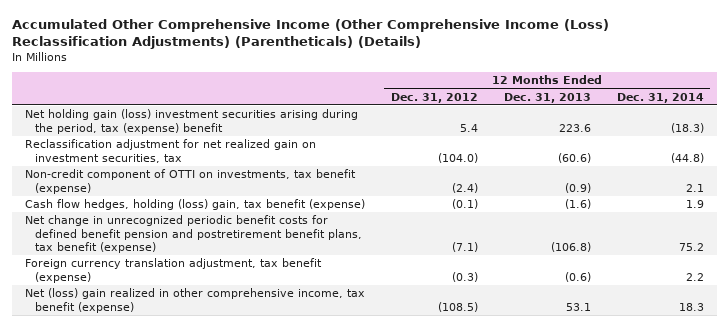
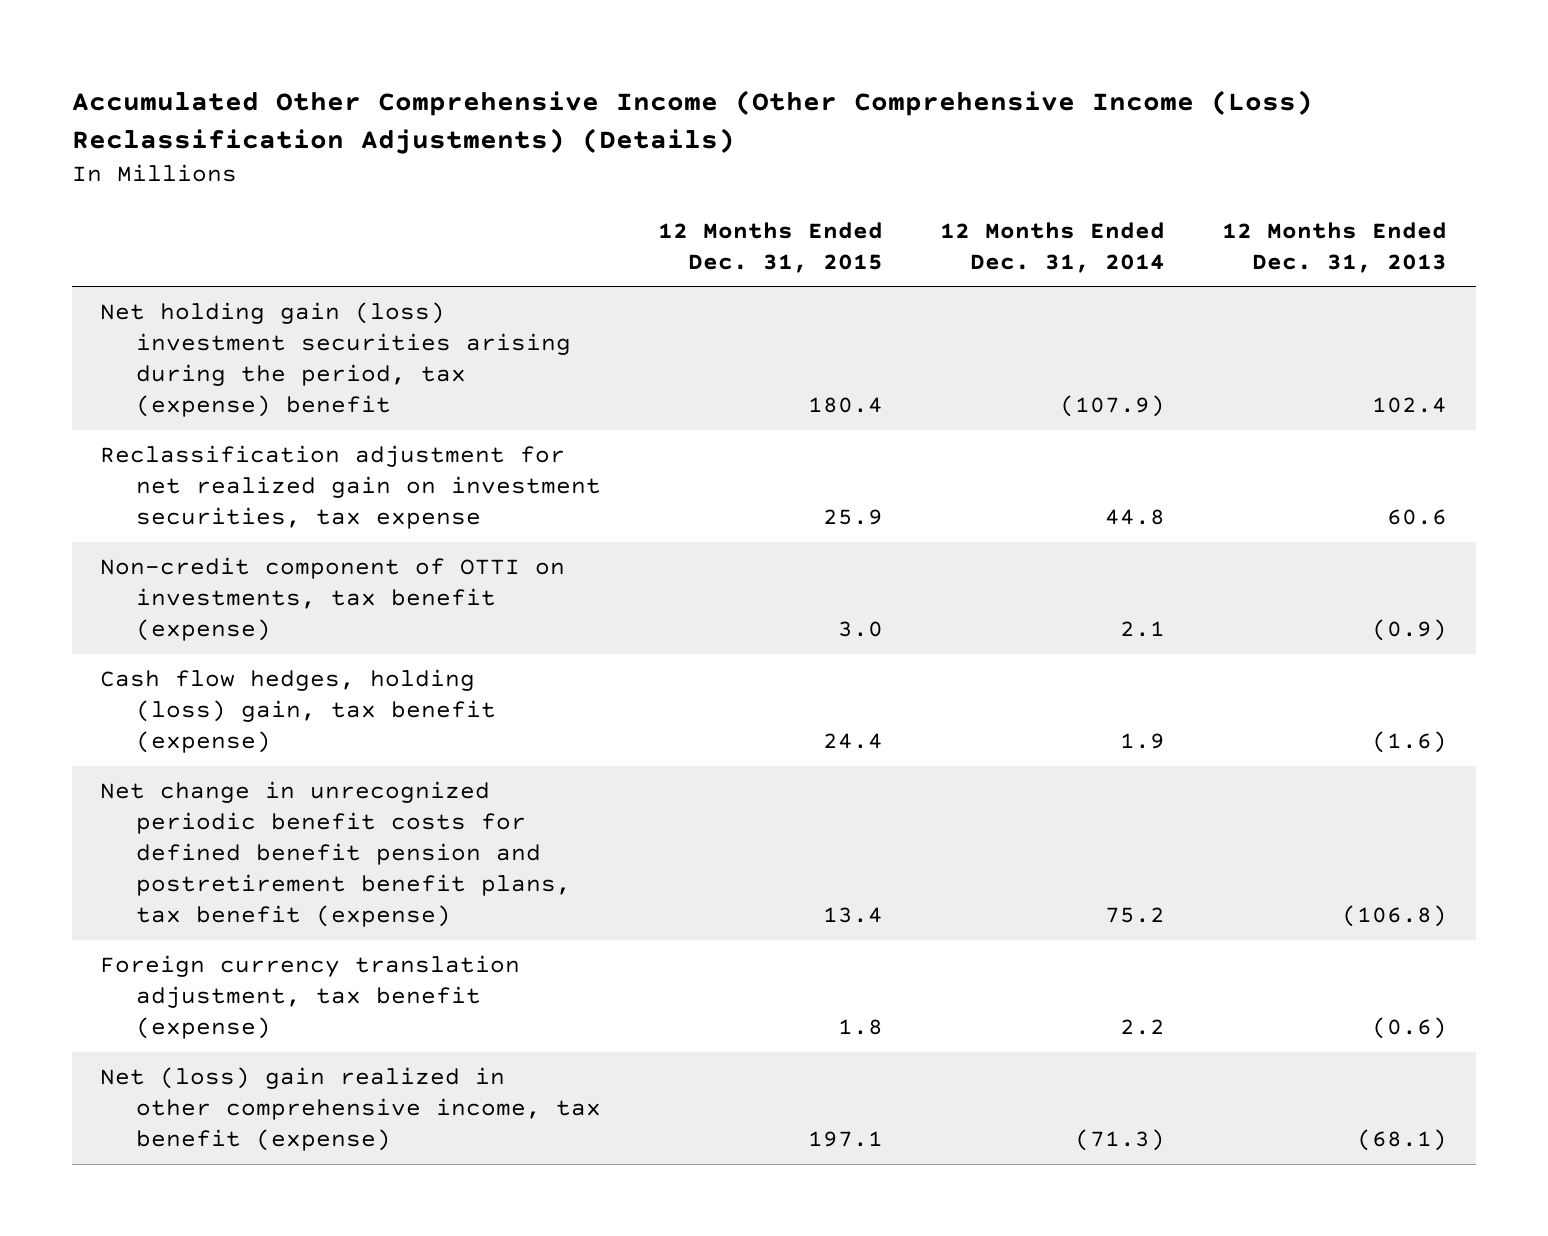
- Accumulated Other Comprehensive Income (Other Comprehensive Income (Loss) Reclassification Adjustments) (Parentheticals) (Details)
+ Accumulated Other Comprehensive Income (Other Comprehensive Income (Loss) Reclassification Adjustments) (Details)
- | 12 Months Ended Dec. 31, 2012 | 12 Months Ended Dec. 31, 2013 | 12 Months Ended Dec. 31, 2014
+ | 12 Months Ended Dec. 31, 2015 | 12 Months Ended Dec. 31, 2014 | 12 Months Ended Dec. 31, 2013
- Net holding gain (loss) investment securities arising during the period, tax (expense) benefit | 5.4 | 223.6 | (18.3)
- Reclassification adjustment for net realized gain on investment securities, tax | (104.0) | (60.6) | (44.8)
+ Net holding gain (loss) investment securities arising during the period, tax (expense) benefit | 180.4 | (107.9) | 102.4
+ Reclassification adjustment for net realized gain on investment securities, tax expense | 25.9 | 44.8 | 60.6
- Net (loss) gain realized in other comprehensive income, tax benefit (expense) | (108.5) | 53.1 | 18.3
+ Net (loss) gain realized in other comprehensive income, tax benefit (expense) | 197.1 | (71.3) | (68.1)

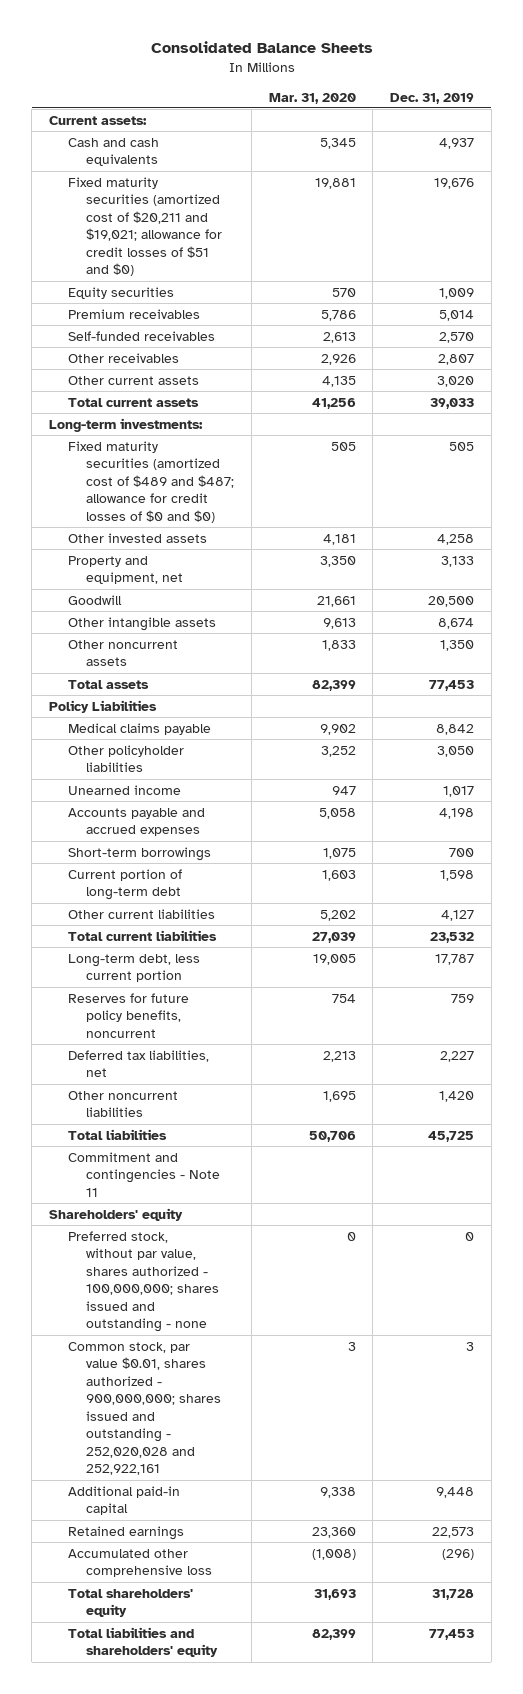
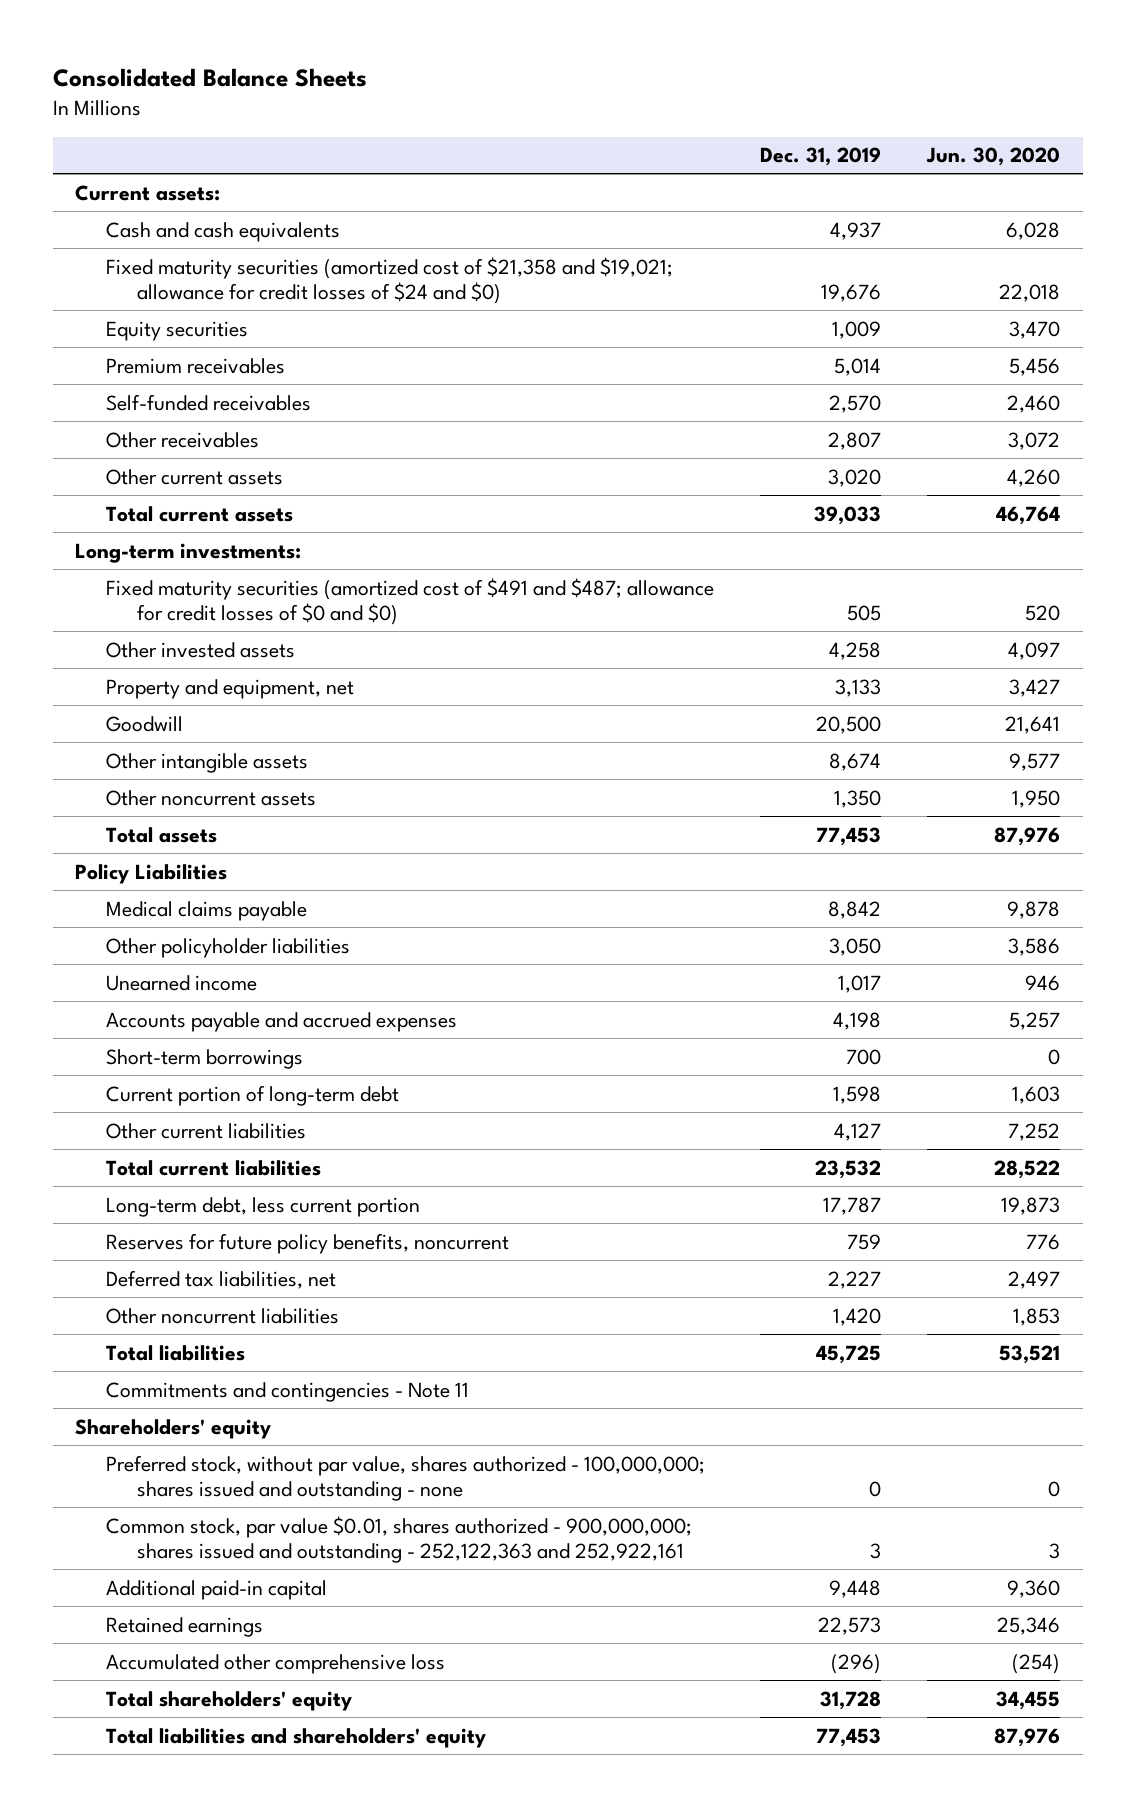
- | Mar. 31, 2020 | Dec. 31, 2019
+ | Dec. 31, 2019 | Jun. 30, 2020
- Fixed maturity securities (amortized cost of $20,211 and $19,021; allowance for credit losses of $51 and $0) | 19,881 | 19,676
+ Fixed maturity securities (amortized cost of $21,358 and $19,021; allowance for credit losses of $24 and $0) | 19,676 | 22,018
- Fixed maturity securities (amortized cost of $489 and $487; allowance for credit losses of $0 and $0) | 505 | 505
+ Fixed maturity securities (amortized cost of $491 and $487; allowance for credit losses of $0 and $0) | 505 | 520
- Commitment and contingencies - Note 11
+ Commitments and contingencies - Note 11
- Common stock, par value $0.01, shares authorized - 900,000,000; shares issued and outstanding - 252,020,028 and 252,922,161 | 3 | 3
+ Common stock, par value $0.01, shares authorized - 900,000,000; shares issued and outstanding - 252,122,363 and 252,922,161 | 3 | 3

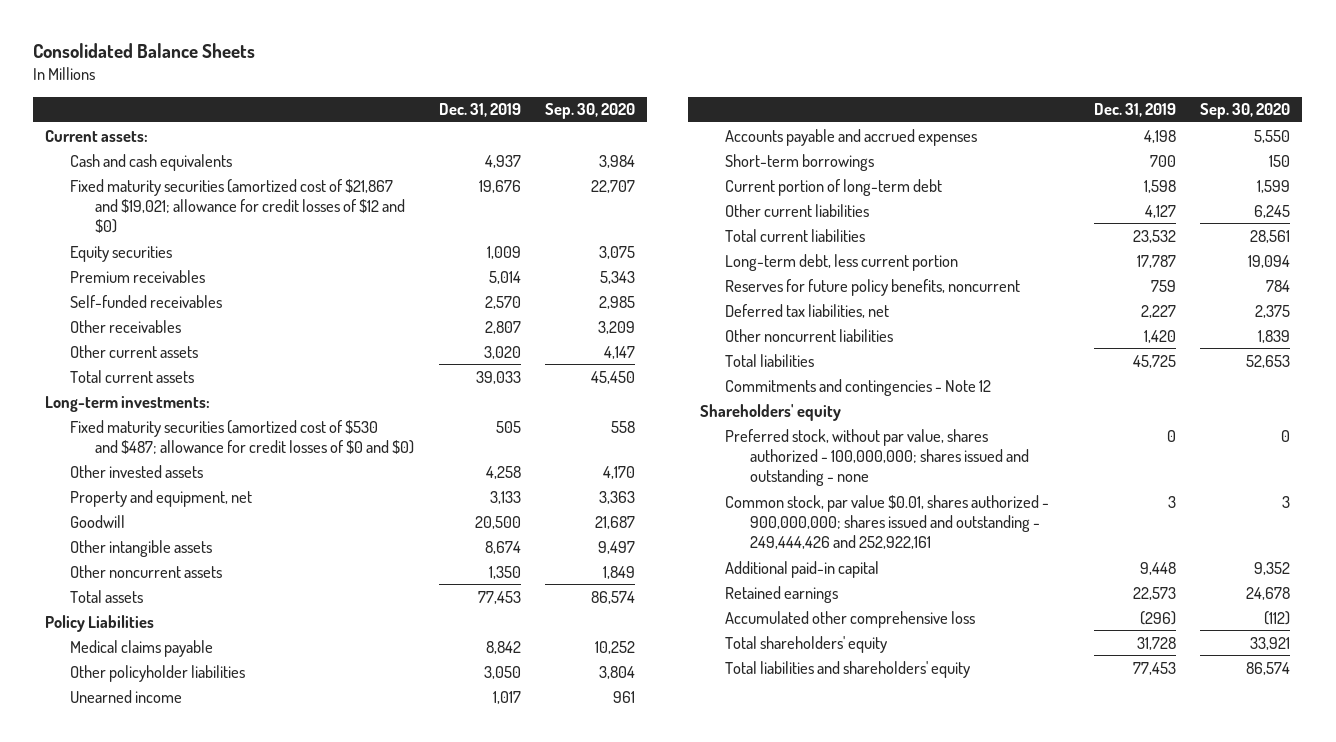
- | Dec. 31, 2019 | Jun. 30, 2020
+ | Dec. 31, 2019 | Sep. 30, 2020
- Fixed maturity securities (amortized cost of $21,358 and $19,021; allowance for credit losses of $24 and $0) | 19,676 | 22,018
+ Fixed maturity securities (amortized cost of $21,867 and $19,021; allowance for credit losses of $12 and $0) | 19,676 | 22,707
- Fixed maturity securities (amortized cost of $491 and $487; allowance for credit losses of $0 and $0) | 505 | 520
+ Fixed maturity securities (amortized cost of $530 and $487; allowance for credit losses of $0 and $0) | 505 | 558
- Commitments and contingencies - Note 11
+ Commitments and contingencies - Note 12
- Common stock, par value $0.01, shares authorized - 900,000,000; shares issued and outstanding - 252,122,363 and 252,922,161 | 3 | 3
+ Common stock, par value $0.01, shares authorized - 900,000,000; shares issued and outstanding - 249,444,426 and 252,922,161 | 3 | 3

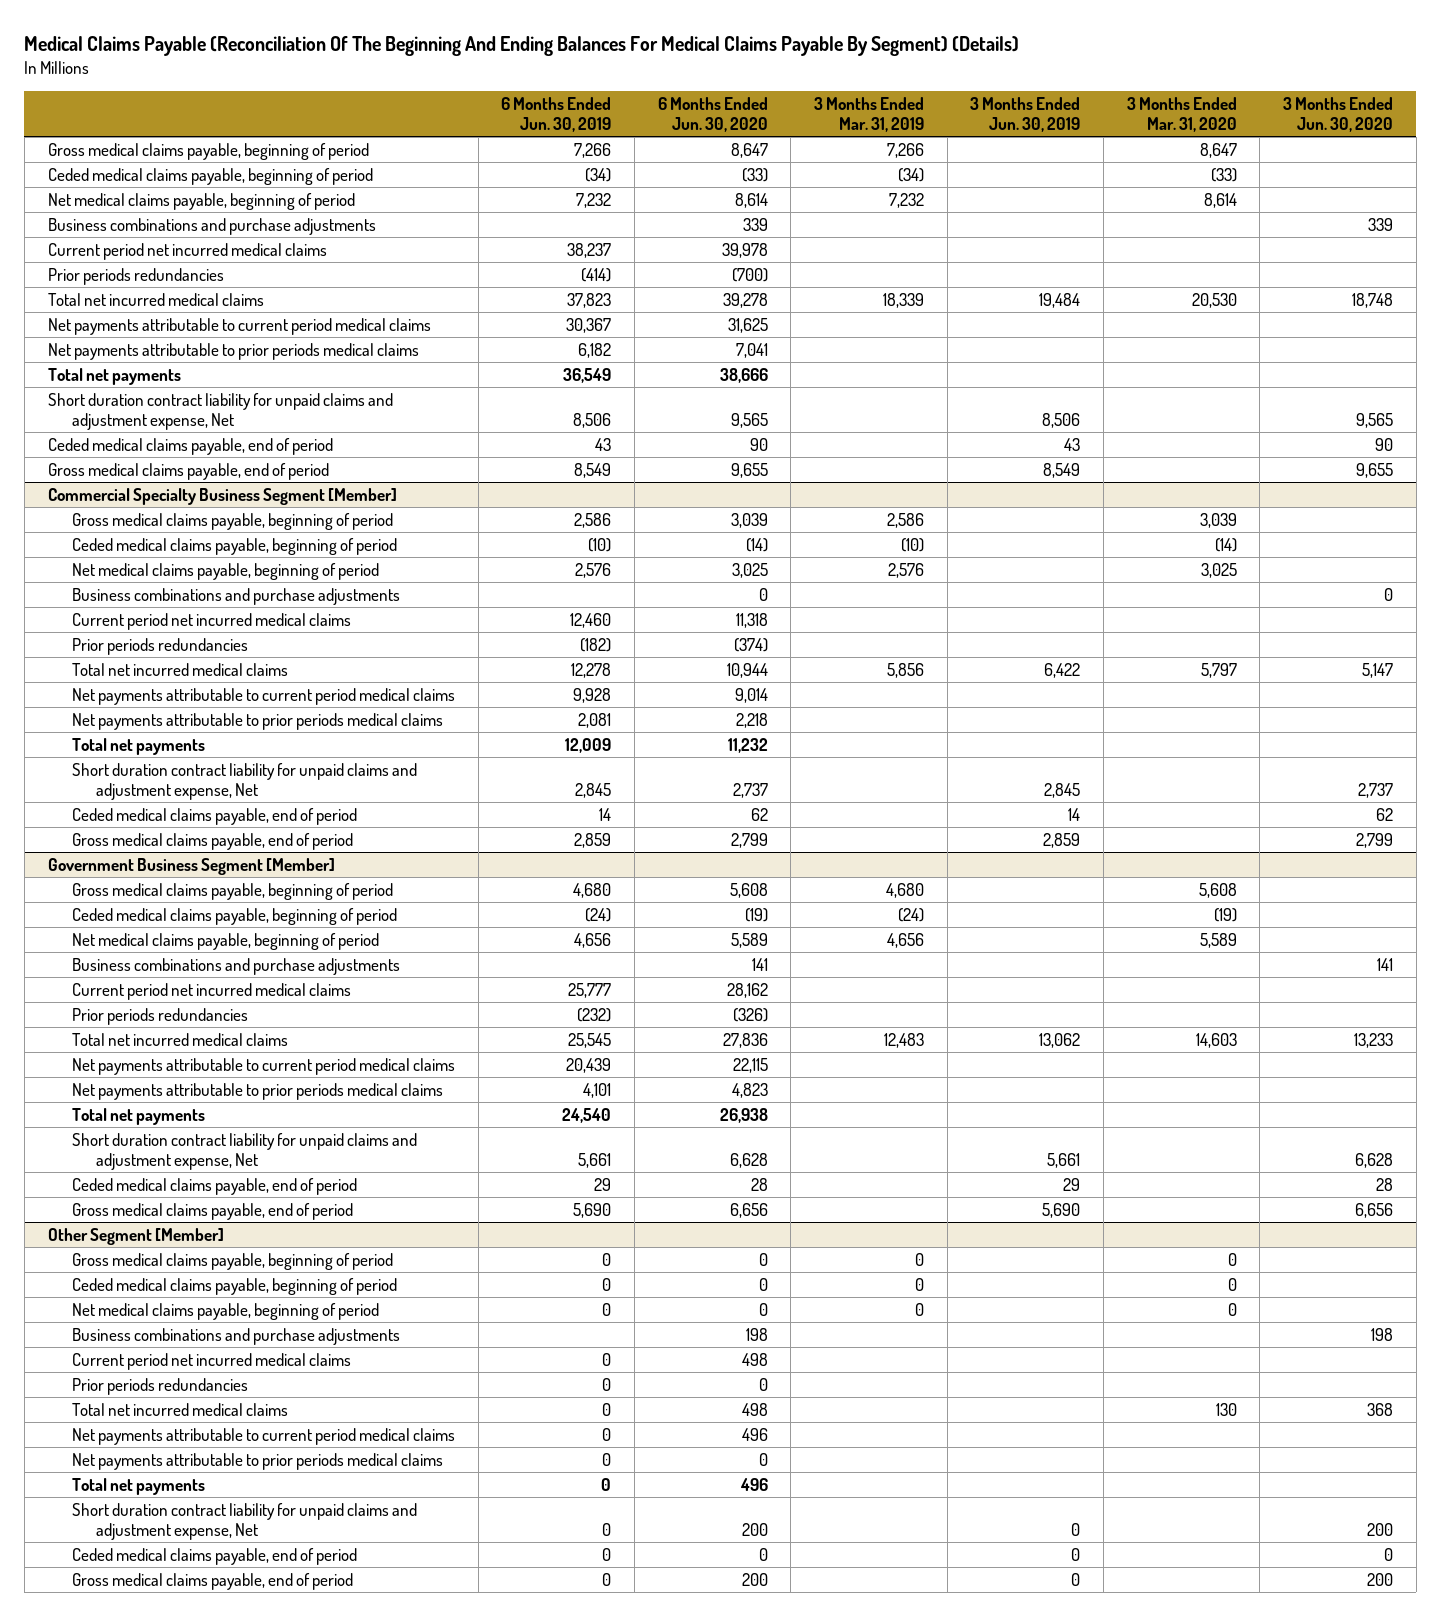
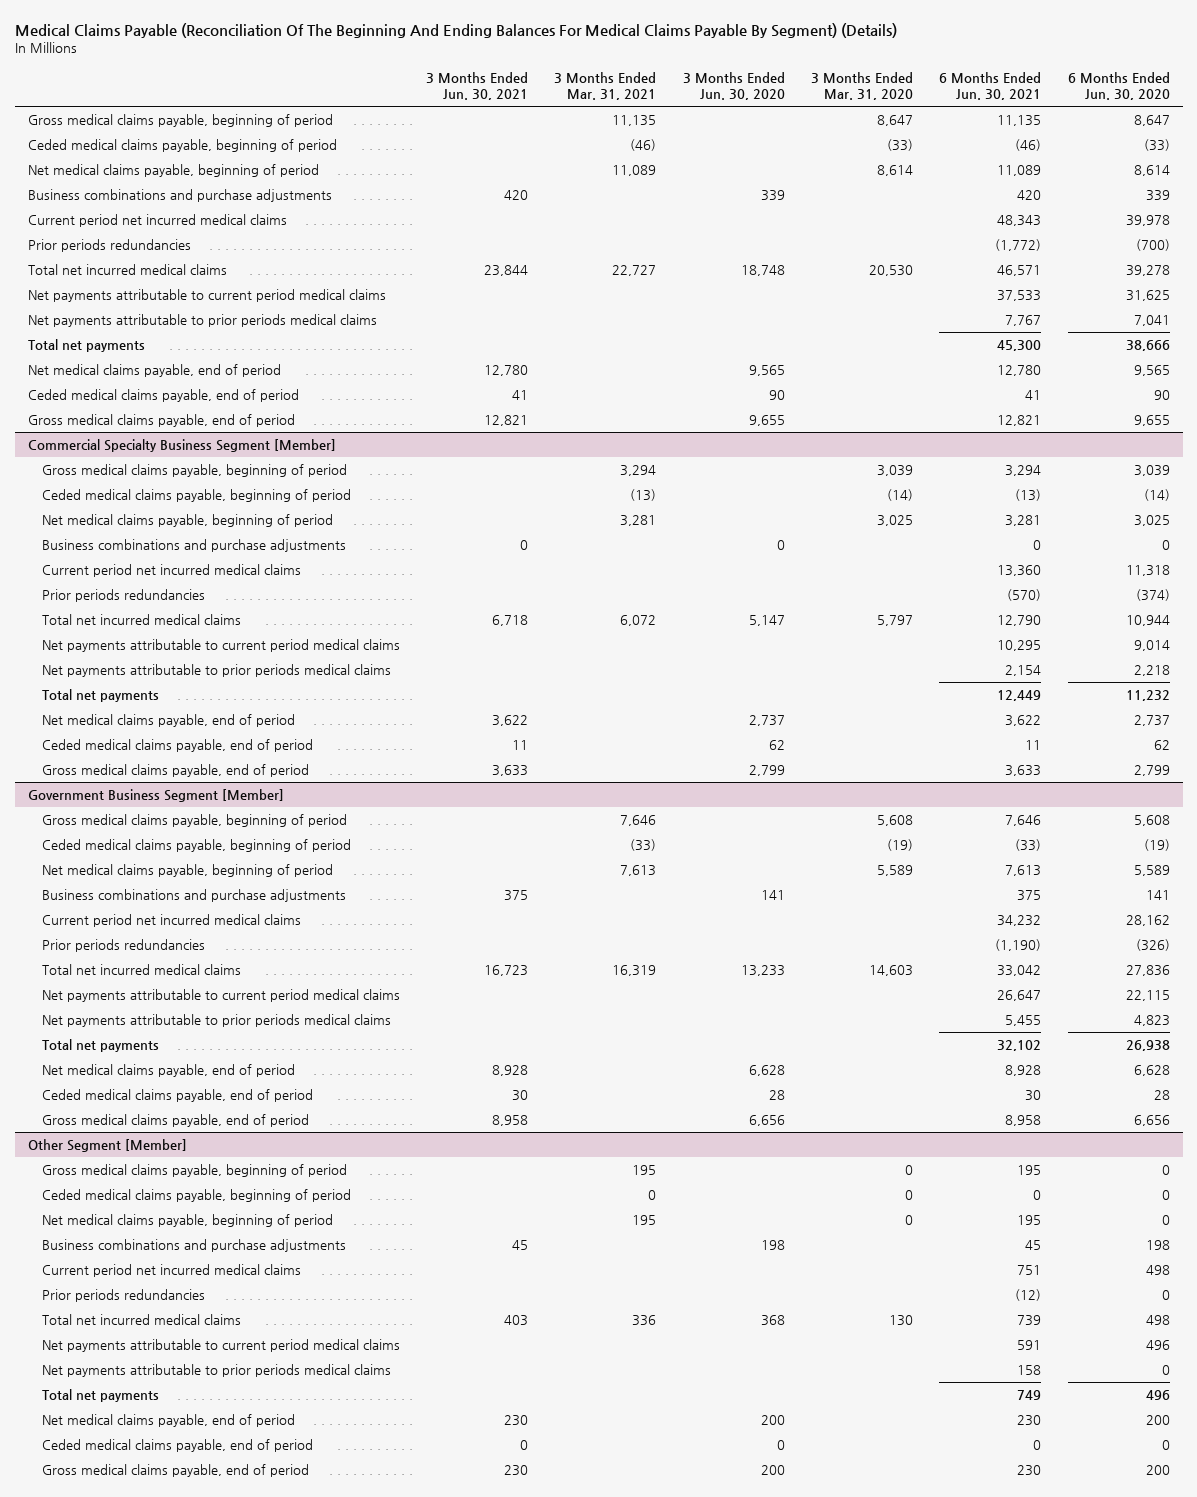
- | 6 Months Ended Jun. 30, 2019 | 6 Months Ended Jun. 30, 2020 | 3 Months Ended Mar. 31, 2019 | 3 Months Ended Jun. 30, 2019 | 3 Months Ended Mar. 31, 2020 | 3 Months Ended Jun. 30, 2020
+ | 3 Months Ended Jun. 30, 2021 | 3 Months Ended Mar. 31, 2021 | 3 Months Ended Jun. 30, 2020 | 3 Months Ended Mar. 31, 2020 | 6 Months Ended Jun. 30, 2021 | 6 Months Ended Jun. 30, 2020
- Short duration contract liability for unpaid claims and adjustment expense, Net | 8,506 | 9,565 | | 8,506 | | 9,565
+ Net medical claims payable, end of period | 12,780 | | 9,565 | | 12,780 | 9,565
@ Commercial Specialty Business Segment [Member]
- Short duration contract liability for unpaid claims and adjustment expense, Net | 2,845 | 2,737 | | 2,845 | | 2,737
+ Net medical claims payable, end of period | 3,622 | | 2,737 | | 3,622 | 2,737
@ Government Business Segment [Member]
- Short duration contract liability for unpaid claims and adjustment expense, Net | 5,661 | 6,628 | | 5,661 | | 6,628
+ Net medical claims payable, end of period | 8,928 | | 6,628 | | 8,928 | 6,628
@ Other Segment [Member]
- Short duration contract liability for unpaid claims and adjustment expense, Net | 0 | 200 | | 0 | | 200
+ Net medical claims payable, end of period | 230 | | 200 | | 230 | 200

